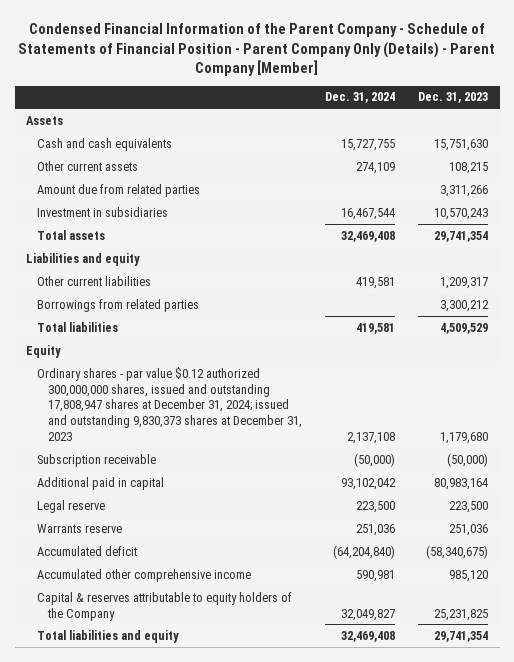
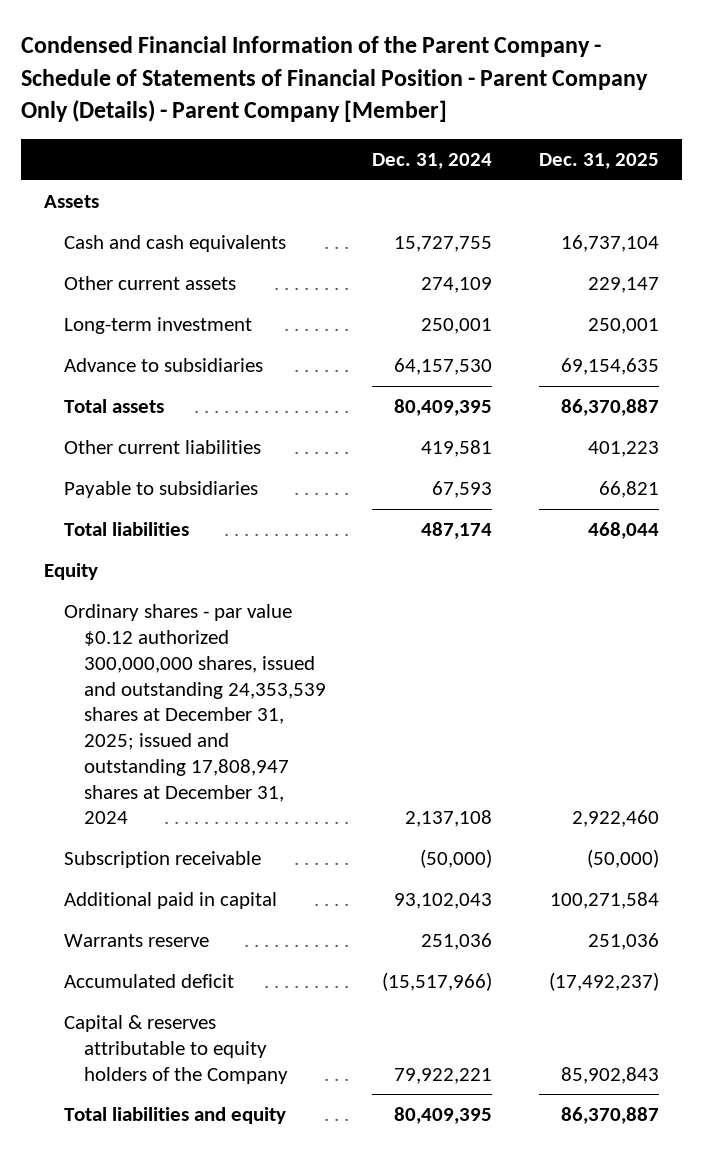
- | Dec. 31, 2024 | Dec. 31, 2023
+ | Dec. 31, 2024 | Dec. 31, 2025
- Amount due from related parties | | 3,311,266
- Investment in subsidiaries | 16,467,544 | 10,570,243
- Total assets | 32,469,408 | 29,741,354
- Liabilities and equity
+ Long-term investment | 250,001 | 250,001
+ Advance to subsidiaries | 64,157,530 | 69,154,635
+ Total assets | 80,409,395 | 86,370,887
- Borrowings from related parties | | 3,300,212
- Total liabilities | 419,581 | 4,509,529
+ Payable to subsidiaries | 67,593 | 66,821
+ Total liabilities | 487,174 | 468,044
- Ordinary shares - par value $0.12 authorized 300,000,000 shares, issued and outstanding 17,808,947 shares at December 31, 2024; issued and outstanding 9,830,373 shares at December 31, 2023 | 2,137,108 | 1,179,680
+ Ordinary shares - par value $0.12 authorized 300,000,000 shares, issued and outstanding 24,353,539 shares at December 31, 2025; issued and outstanding 17,808,947 shares at December 31, 2024 | 2,137,108 | 2,922,460
- Additional paid in capital | 93,102,042 | 80,983,164
- Legal reserve | 223,500 | 223,500
+ Additional paid in capital | 93,102,043 | 100,271,584
- Accumulated deficit | (64,204,840) | (58,340,675)
- Accumulated other comprehensive income | 590,981 | 985,120
- Capital & reserves attributable to equity holders of the Company | 32,049,827 | 25,231,825
- Total liabilities and equity | 32,469,408 | 29,741,354
+ Accumulated deficit | (15,517,966) | (17,492,237)
+ Capital & reserves attributable to equity holders of the Company | 79,922,221 | 85,902,843
+ Total liabilities and equity | 80,409,395 | 86,370,887

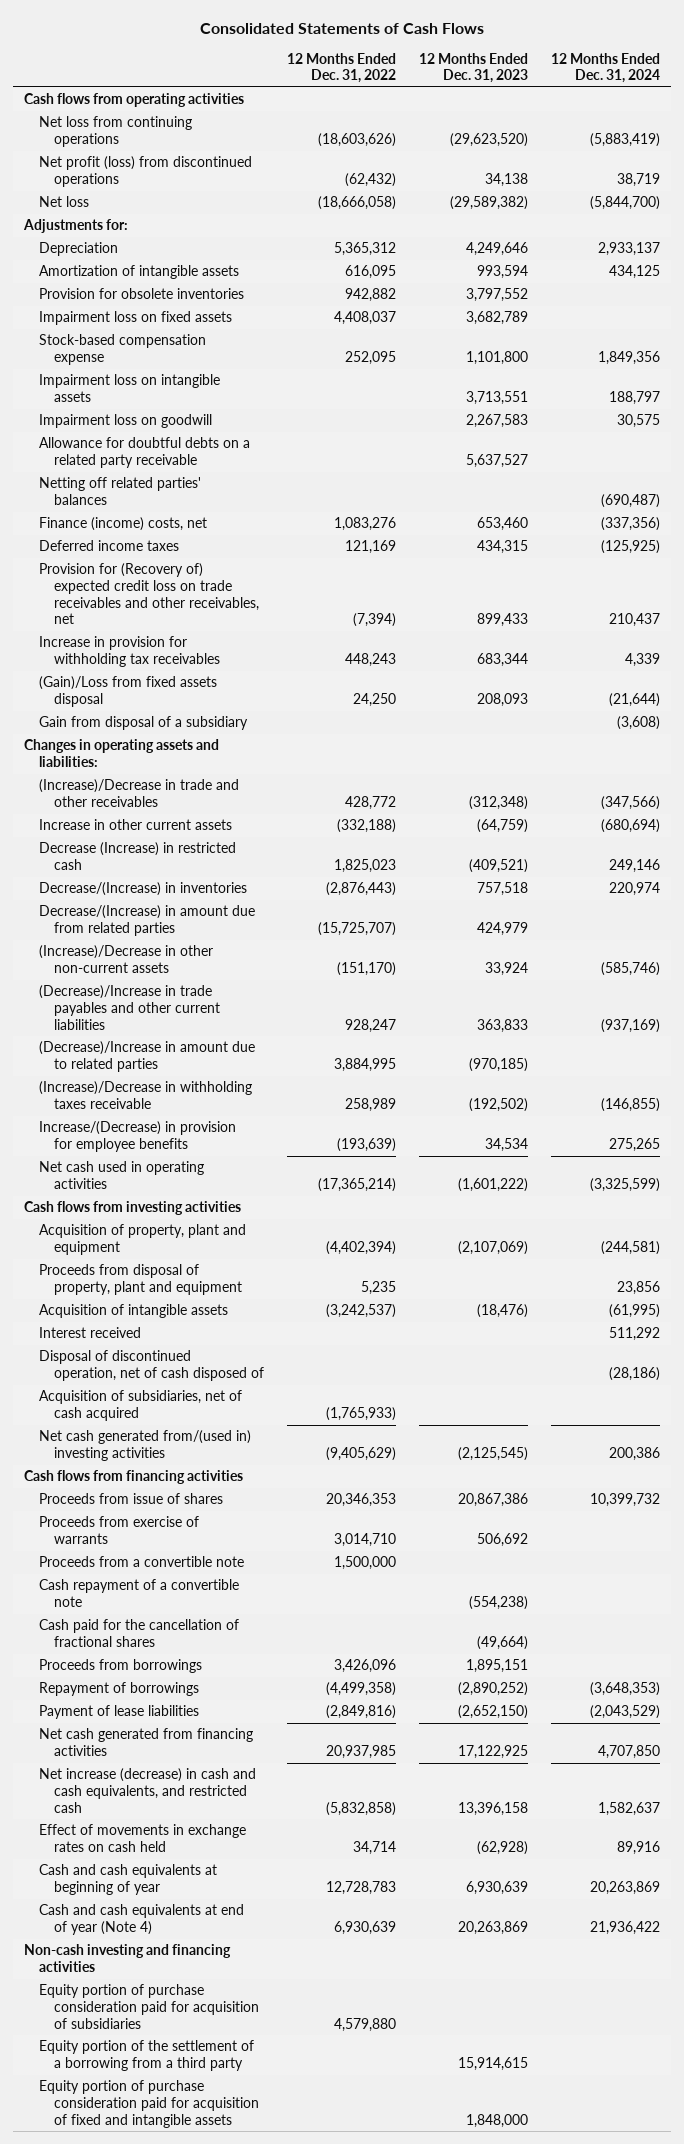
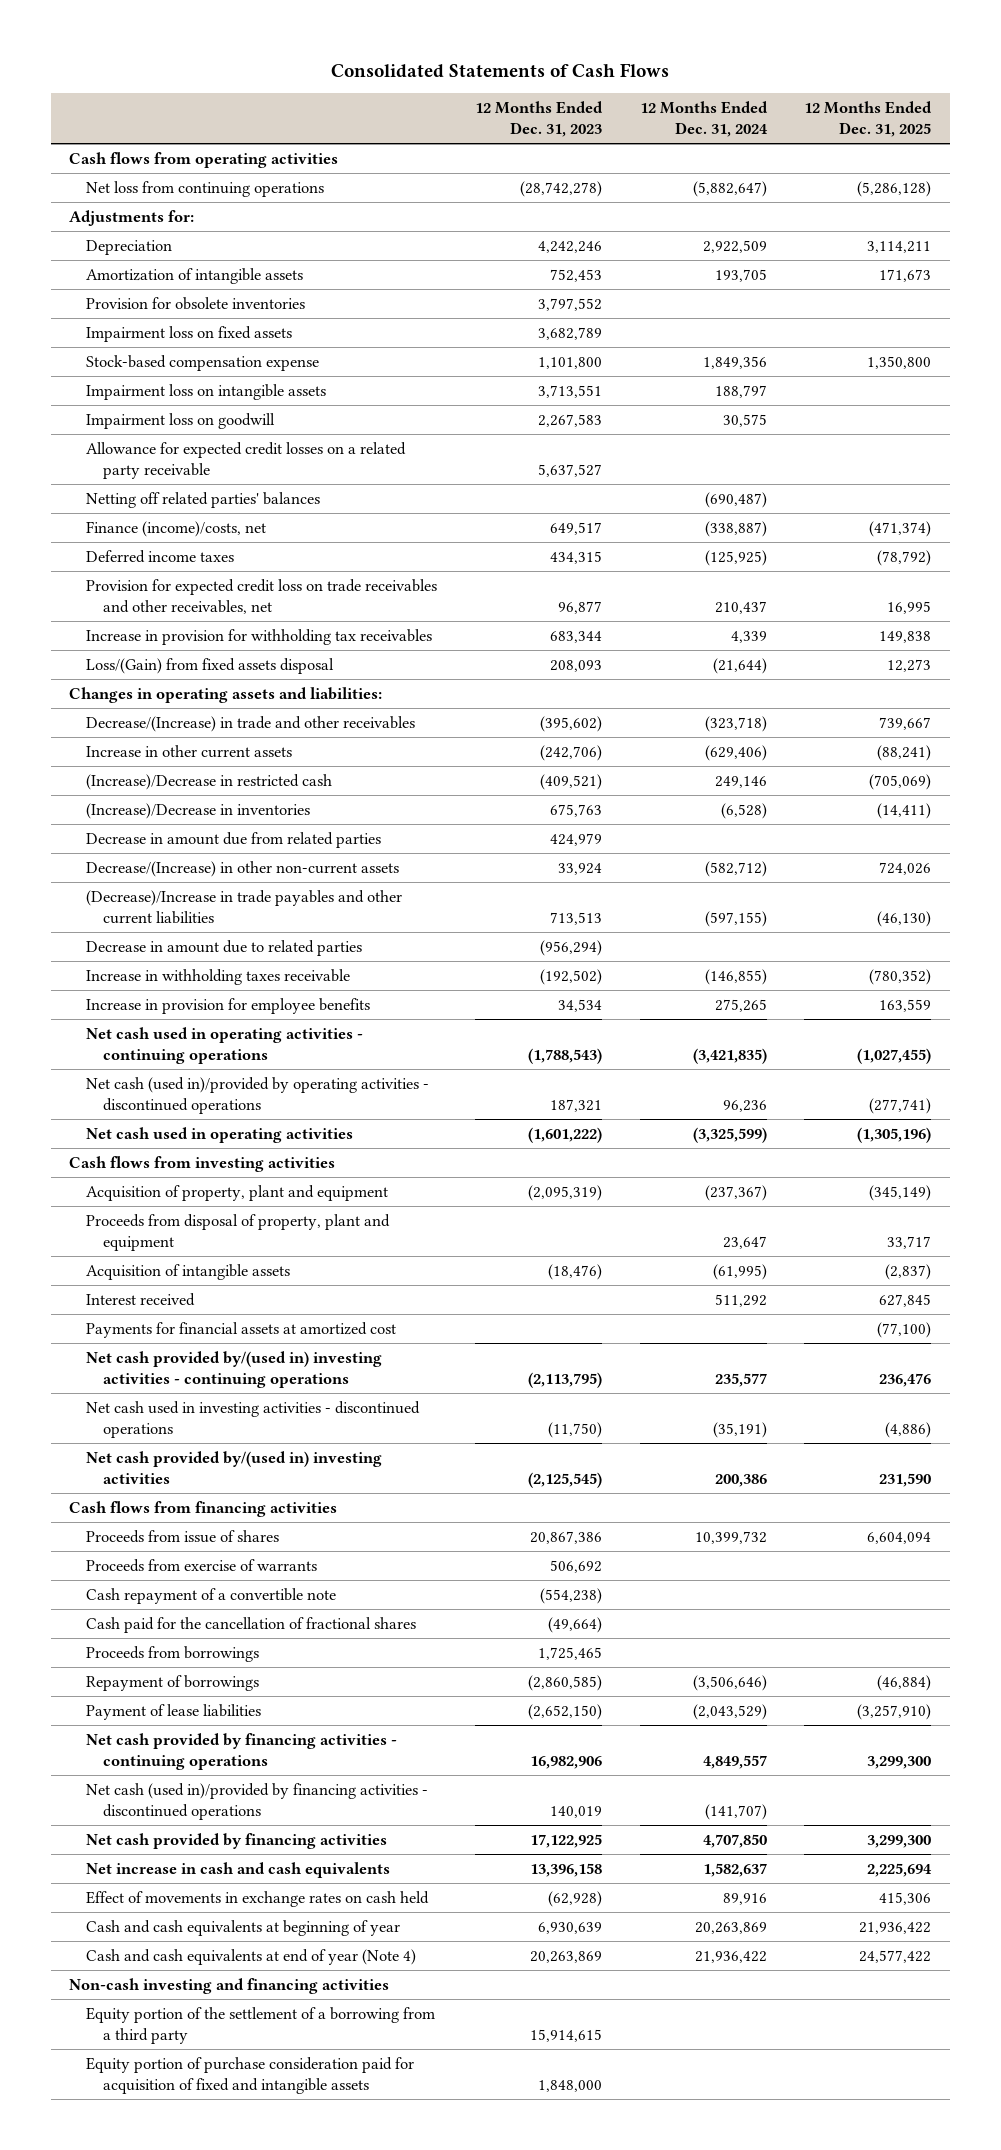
- | 12 Months Ended Dec. 31, 2022 | 12 Months Ended Dec. 31, 2023 | 12 Months Ended Dec. 31, 2024
+ | 12 Months Ended Dec. 31, 2023 | 12 Months Ended Dec. 31, 2024 | 12 Months Ended Dec. 31, 2025
- Net loss from continuing operations | (18,603,626) | (29,623,520) | (5,883,419)
- Net profit (loss) from discontinued operations | (62,432) | 34,138 | 38,719
- Net loss | (18,666,058) | (29,589,382) | (5,844,700)
+ Net loss from continuing operations | (28,742,278) | (5,882,647) | (5,286,128)
- Depreciation | 5,365,312 | 4,249,646 | 2,933,137
- Amortization of intangible assets | 616,095 | 993,594 | 434,125
+ Depreciation | 4,242,246 | 2,922,509 | 3,114,211
+ Amortization of intangible assets | 752,453 | 193,705 | 171,673
- Allowance for doubtful debts on a related party receivable | | 5,637,527 |
+ Allowance for expected credit losses on a related party receivable | 5,637,527 | |
- Finance (income) costs, net | 1,083,276 | 653,460 | (337,356)
+ Finance (income)/costs, net | 649,517 | (338,887) | (471,374)
- Provision for (Recovery of) expected credit loss on trade receivables and other receivables, net | (7,394) | 899,433 | 210,437
+ Provision for expected credit loss on trade receivables and other receivables, net | 96,877 | 210,437 | 16,995
- (Gain)/Loss from fixed assets disposal | 24,250 | 208,093 | (21,644)
- Gain from disposal of a subsidiary | | | (3,608)
+ Loss/(Gain) from fixed assets disposal | 208,093 | (21,644) | 12,273
- (Increase)/Decrease in trade and other receivables | 428,772 | (312,348) | (347,566)
- Increase in other current assets | (332,188) | (64,759) | (680,694)
- Decrease (Increase) in restricted cash | 1,825,023 | (409,521) | 249,146
- Decrease/(Increase) in inventories | (2,876,443) | 757,518 | 220,974
- Decrease/(Increase) in amount due from related parties | (15,725,707) | 424,979 |
- (Increase)/Decrease in other non-current assets | (151,170) | 33,924 | (585,746)
- (Decrease)/Increase in trade payables and other current liabilities | 928,247 | 363,833 | (937,169)
- (Decrease)/Increase in amount due to related parties | 3,884,995 | (970,185) |
- (Increase)/Decrease in withholding taxes receivable | 258,989 | (192,502) | (146,855)
- Increase/(Decrease) in provision for employee benefits | (193,639) | 34,534 | 275,265
+ Decrease/(Increase) in trade and other receivables | (395,602) | (323,718) | 739,667
+ Increase in other current assets | (242,706) | (629,406) | (88,241)
+ (Increase)/Decrease in restricted cash | (409,521) | 249,146 | (705,069)
+ (Increase)/Decrease in inventories | 675,763 | (6,528) | (14,411)
+ Decrease in amount due from related parties | 424,979 | |
+ Decrease/(Increase) in other non-current assets | 33,924 | (582,712) | 724,026
+ (Decrease)/Increase in trade payables and other current liabilities | 713,513 | (597,155) | (46,130)
+ Decrease in amount due to related parties | (956,294) | |
+ Increase in withholding taxes receivable | (192,502) | (146,855) | (780,352)
+ Increase in provision for employee benefits | 34,534 | 275,265 | 163,559
+ Net cash used in operating activities - continuing operations | (1,788,543) | (3,421,835) | (1,027,455)
+ Net cash (used in)/provided by operating activities - discontinued operations | 187,321 | 96,236 | (277,741)
- Acquisition of property, plant and equipment | (4,402,394) | (2,107,069) | (244,581)
- Proceeds from disposal of property, plant and equipment | 5,235 | | 23,856
+ Acquisition of property, plant and equipment | (2,095,319) | (237,367) | (345,149)
+ Proceeds from disposal of property, plant and equipment | | 23,647 | 33,717
- Disposal of discontinued operation, net of cash disposed of | | | (28,186)
- Acquisition of subsidiaries, net of cash acquired | (1,765,933) | |
- Net cash generated from/(used in) investing activities | (9,405,629) | (2,125,545) | 200,386
+ Payments for financial assets at amortized cost | | | (77,100)
+ Net cash provided by/(used in) investing activities - continuing operations | (2,113,795) | 235,577 | 236,476
+ Net cash used in investing activities - discontinued operations | (11,750) | (35,191) | (4,886)
+ Net cash provided by/(used in) investing activities | (2,125,545) | 200,386 | 231,590
- Proceeds from a convertible note | 1,500,000 | |
- Proceeds from borrowings | 3,426,096 | 1,895,151 |
- Repayment of borrowings | (4,499,358) | (2,890,252) | (3,648,353)
+ Proceeds from borrowings | 1,725,465 | |
+ Repayment of borrowings | (2,860,585) | (3,506,646) | (46,884)
- Net cash generated from financing activities | 20,937,985 | 17,122,925 | 4,707,850
- Net increase (decrease) in cash and cash equivalents, and restricted cash | (5,832,858) | 13,396,158 | 1,582,637
+ Net cash provided by financing activities - continuing operations | 16,982,906 | 4,849,557 | 3,299,300
+ Net cash (used in)/provided by financing activities - discontinued operations | 140,019 | (141,707) |
+ Net cash provided by financing activities | 17,122,925 | 4,707,850 | 3,299,300
+ Net increase in cash and cash equivalents | 13,396,158 | 1,582,637 | 2,225,694
- Equity portion of purchase consideration paid for acquisition of subsidiaries | 4,579,880 | |

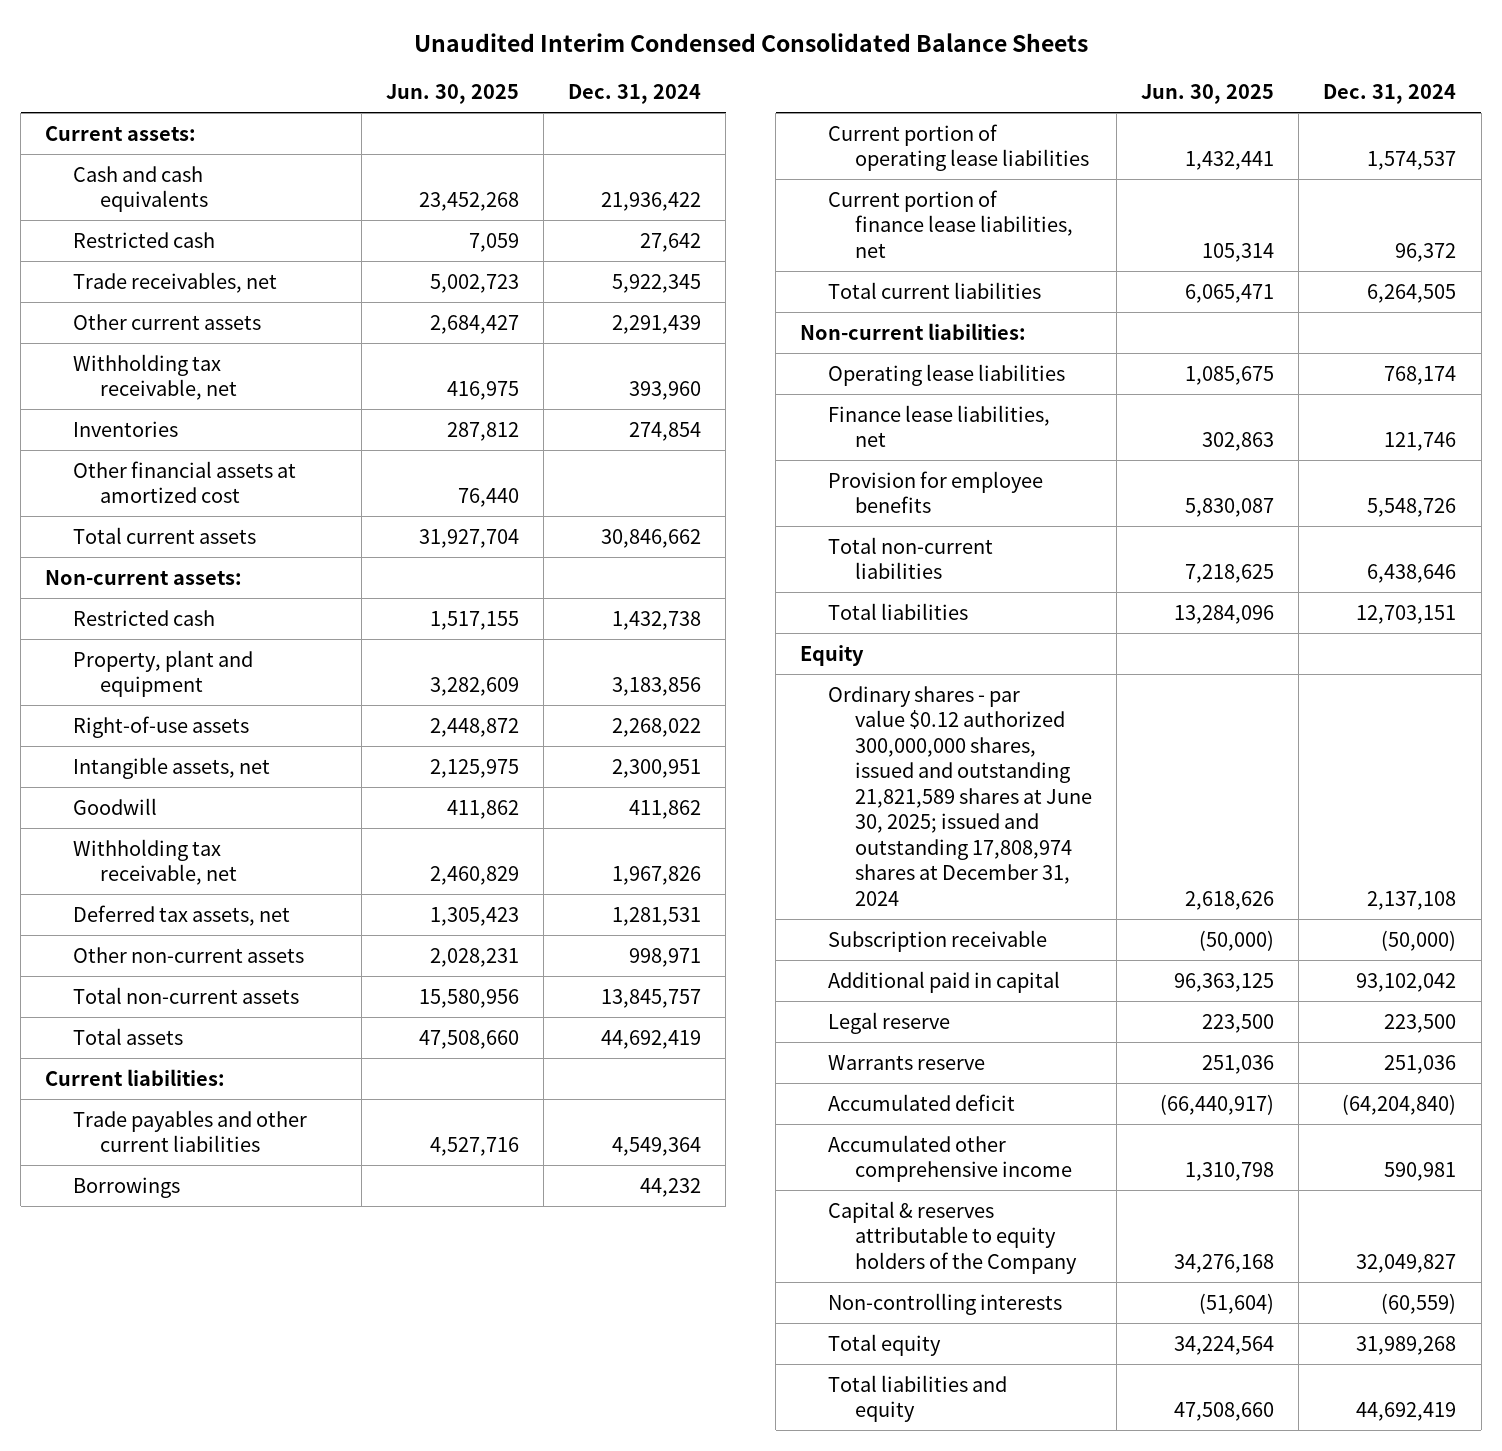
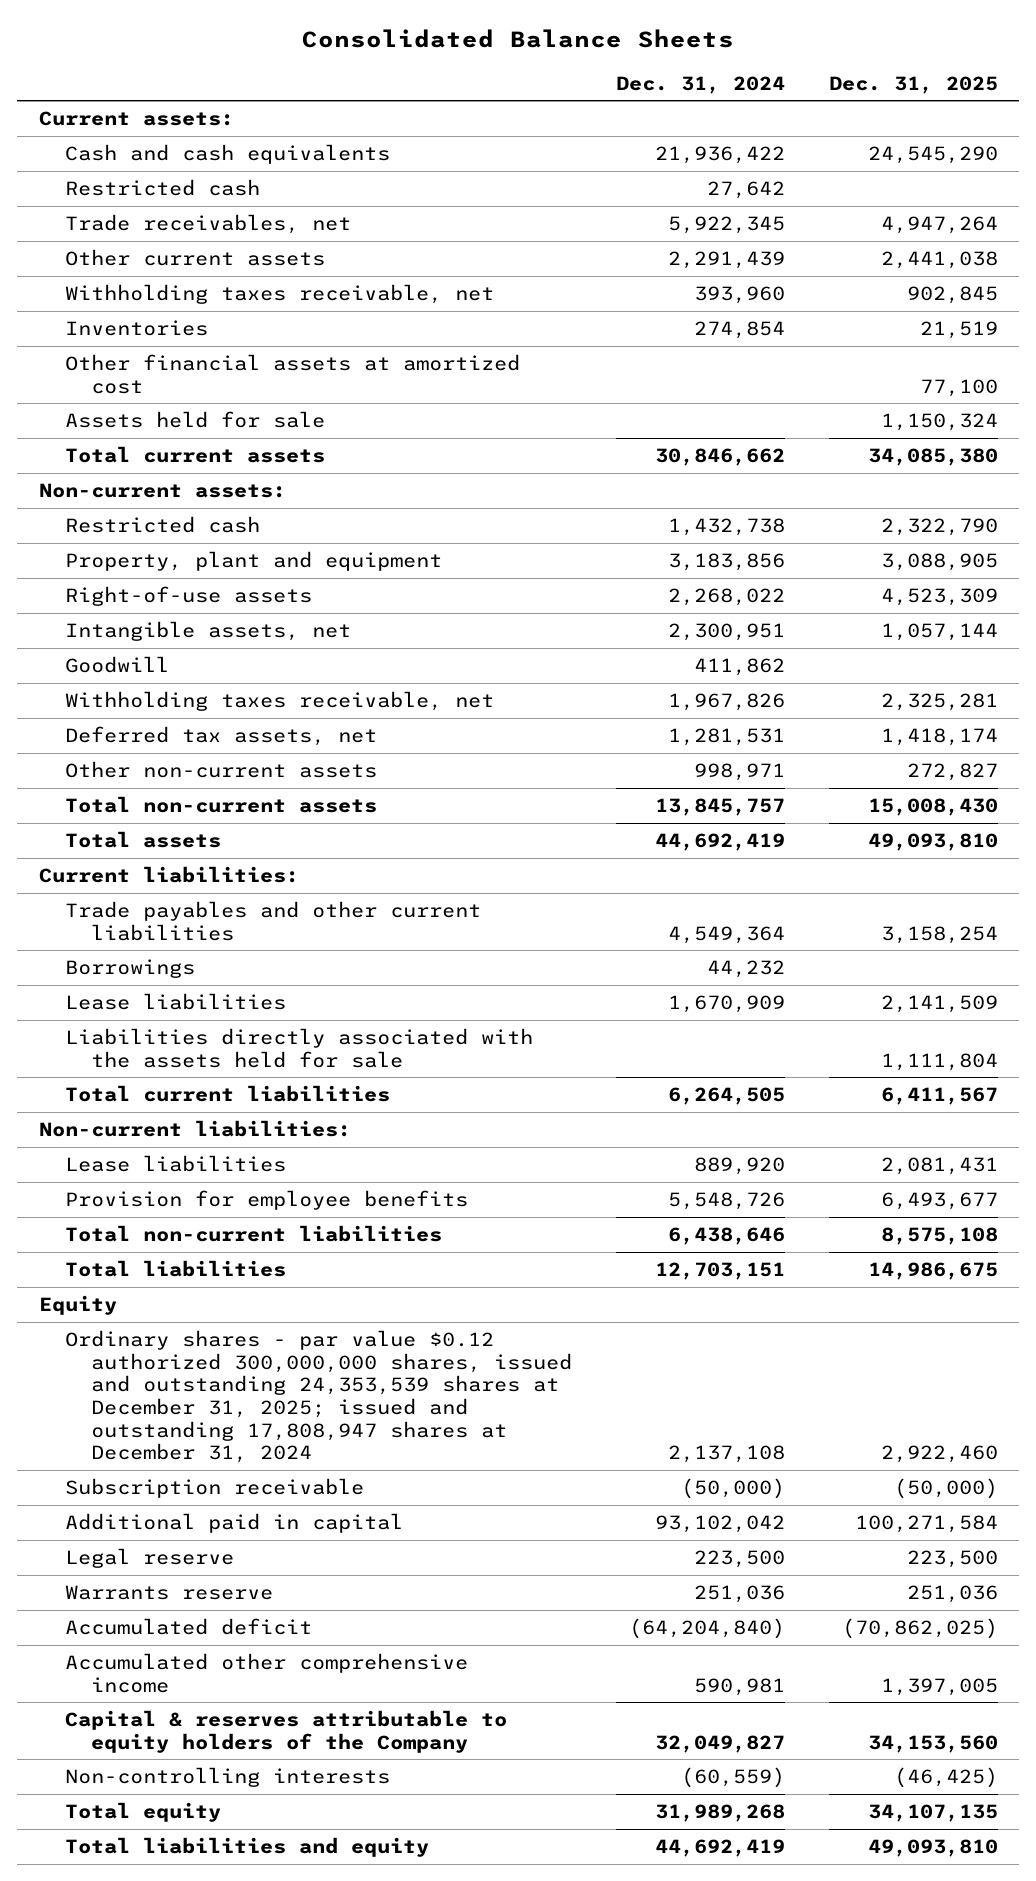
- Unaudited Interim Condensed Consolidated Balance Sheets
+ Consolidated Balance Sheets
- | Jun. 30, 2025 | Dec. 31, 2024
+ | Dec. 31, 2024 | Dec. 31, 2025
- Withholding tax receivable, net | 416,975 | 393,960
+ Withholding taxes receivable, net | 393,960 | 902,845
+ Assets held for sale | | 1,150,324
- Withholding tax receivable, net | 2,460,829 | 1,967,826
+ Withholding taxes receivable, net | 1,967,826 | 2,325,281
- Current portion of operating lease liabilities | 1,432,441 | 1,574,537
- Current portion of finance lease liabilities, net | 105,314 | 96,372
+ Lease liabilities | 1,670,909 | 2,141,509
+ Liabilities directly associated with the assets held for sale | | 1,111,804
- Operating lease liabilities | 1,085,675 | 768,174
- Finance lease liabilities, net | 302,863 | 121,746
+ Lease liabilities | 889,920 | 2,081,431
- Ordinary shares - par value $0.12 authorized 300,000,000 shares, issued and outstanding 21,821,589 shares at June 30, 2025; issued and outstanding 17,808,974 shares at December 31, 2024 | 2,618,626 | 2,137,108
+ Ordinary shares - par value $0.12 authorized 300,000,000 shares, issued and outstanding 24,353,539 shares at December 31, 2025; issued and outstanding 17,808,947 shares at December 31, 2024 | 2,137,108 | 2,922,460

